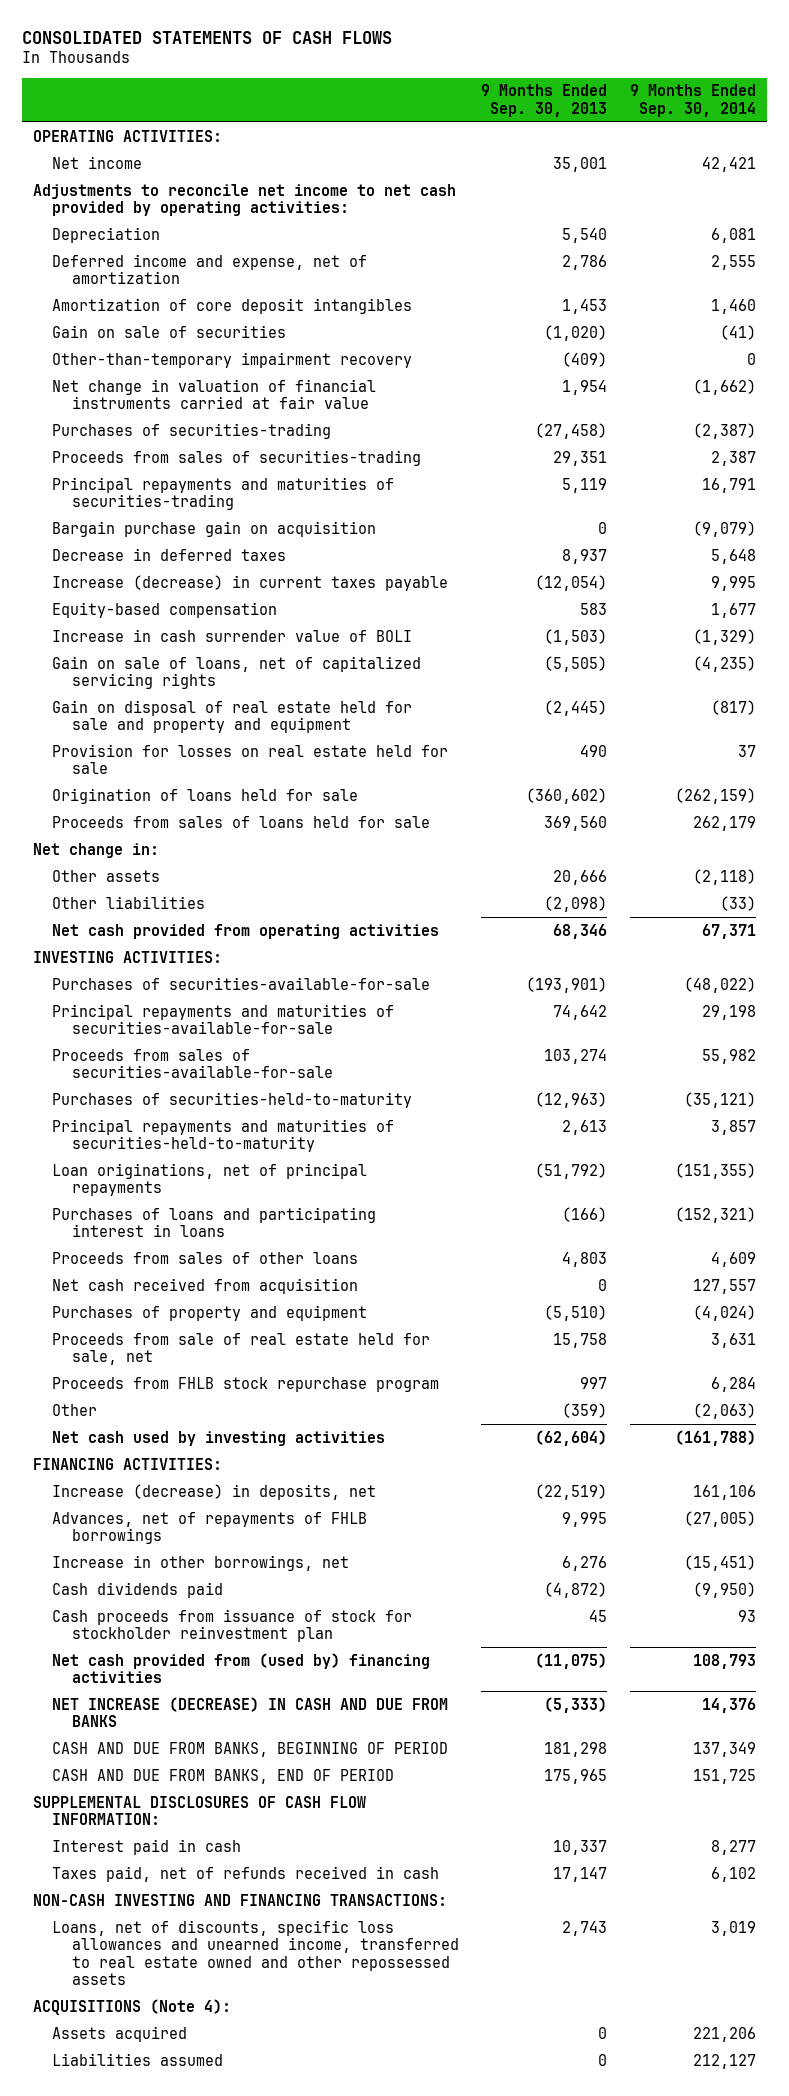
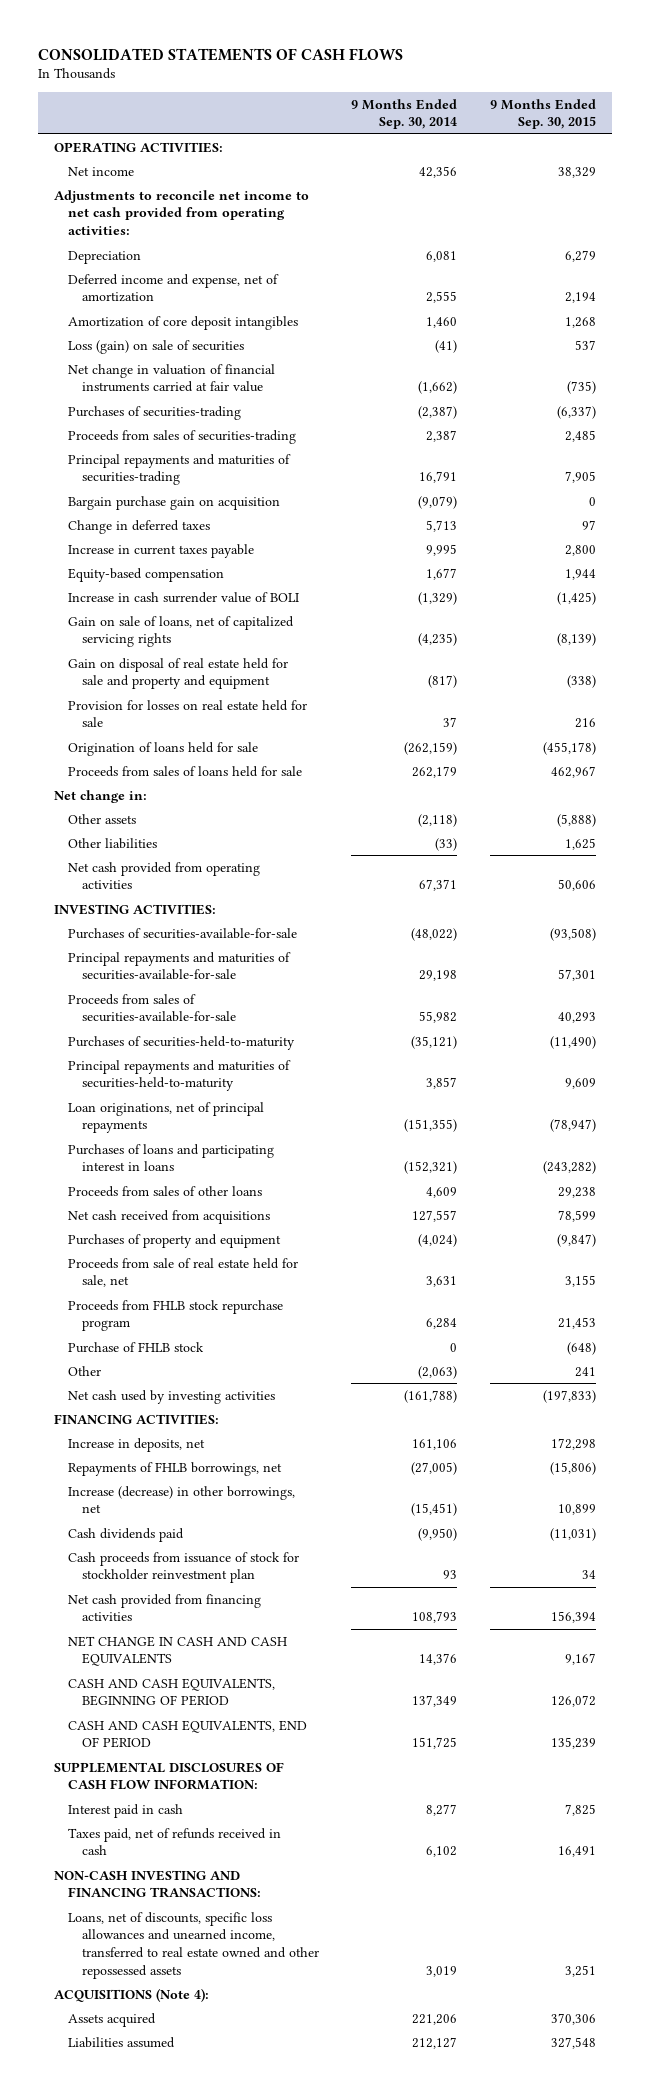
- | 9 Months Ended Sep. 30, 2013 | 9 Months Ended Sep. 30, 2014
+ | 9 Months Ended Sep. 30, 2014 | 9 Months Ended Sep. 30, 2015
- Net income | 35,001 | 42,421
- Adjustments to reconcile net income to net cash provided by operating activities:
+ Net income | 42,356 | 38,329
+ Adjustments to reconcile net income to net cash provided from operating activities:
- Gain on sale of securities | (1,020) | (41)
- Other-than-temporary impairment recovery | (409) | 0
+ Loss (gain) on sale of securities | (41) | 537
- Decrease in deferred taxes | 8,937 | 5,648
- Increase (decrease) in current taxes payable | (12,054) | 9,995
+ Change in deferred taxes | 5,713 | 97
+ Increase in current taxes payable | 9,995 | 2,800
- Net cash received from acquisition | 0 | 127,557
+ Net cash received from acquisitions | 127,557 | 78,599
+ Purchase of FHLB stock | 0 | (648)
- Increase (decrease) in deposits, net | (22,519) | 161,106
- Advances, net of repayments of FHLB borrowings | 9,995 | (27,005)
- Increase in other borrowings, net | 6,276 | (15,451)
+ Increase in deposits, net | 161,106 | 172,298
+ Repayments of FHLB borrowings, net | (27,005) | (15,806)
+ Increase (decrease) in other borrowings, net | (15,451) | 10,899
- Net cash provided from (used by) financing activities | (11,075) | 108,793
- NET INCREASE (DECREASE) IN CASH AND DUE FROM BANKS | (5,333) | 14,376
- CASH AND DUE FROM BANKS, BEGINNING OF PERIOD | 181,298 | 137,349
- CASH AND DUE FROM BANKS, END OF PERIOD | 175,965 | 151,725
+ Net cash provided from financing activities | 108,793 | 156,394
+ NET CHANGE IN CASH AND CASH EQUIVALENTS | 14,376 | 9,167
+ CASH AND CASH EQUIVALENTS, BEGINNING OF PERIOD | 137,349 | 126,072
+ CASH AND CASH EQUIVALENTS, END OF PERIOD | 151,725 | 135,239

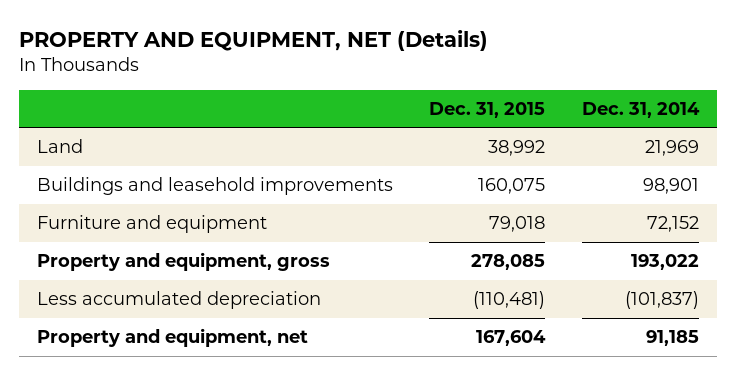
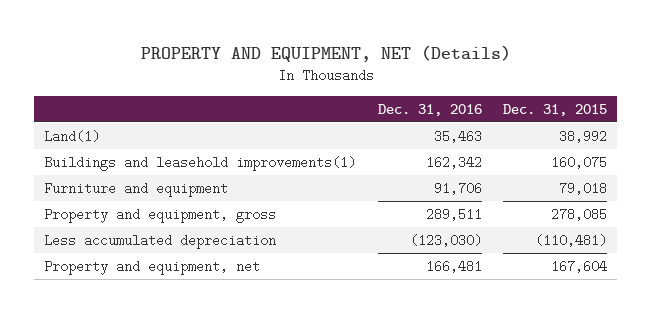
- | Dec. 31, 2015 | Dec. 31, 2014
+ | Dec. 31, 2016 | Dec. 31, 2015
- Land | 38,992 | 21,969
- Buildings and leasehold improvements | 160,075 | 98,901
+ Land(1) | 35,463 | 38,992
+ Buildings and leasehold improvements(1) | 162,342 | 160,075

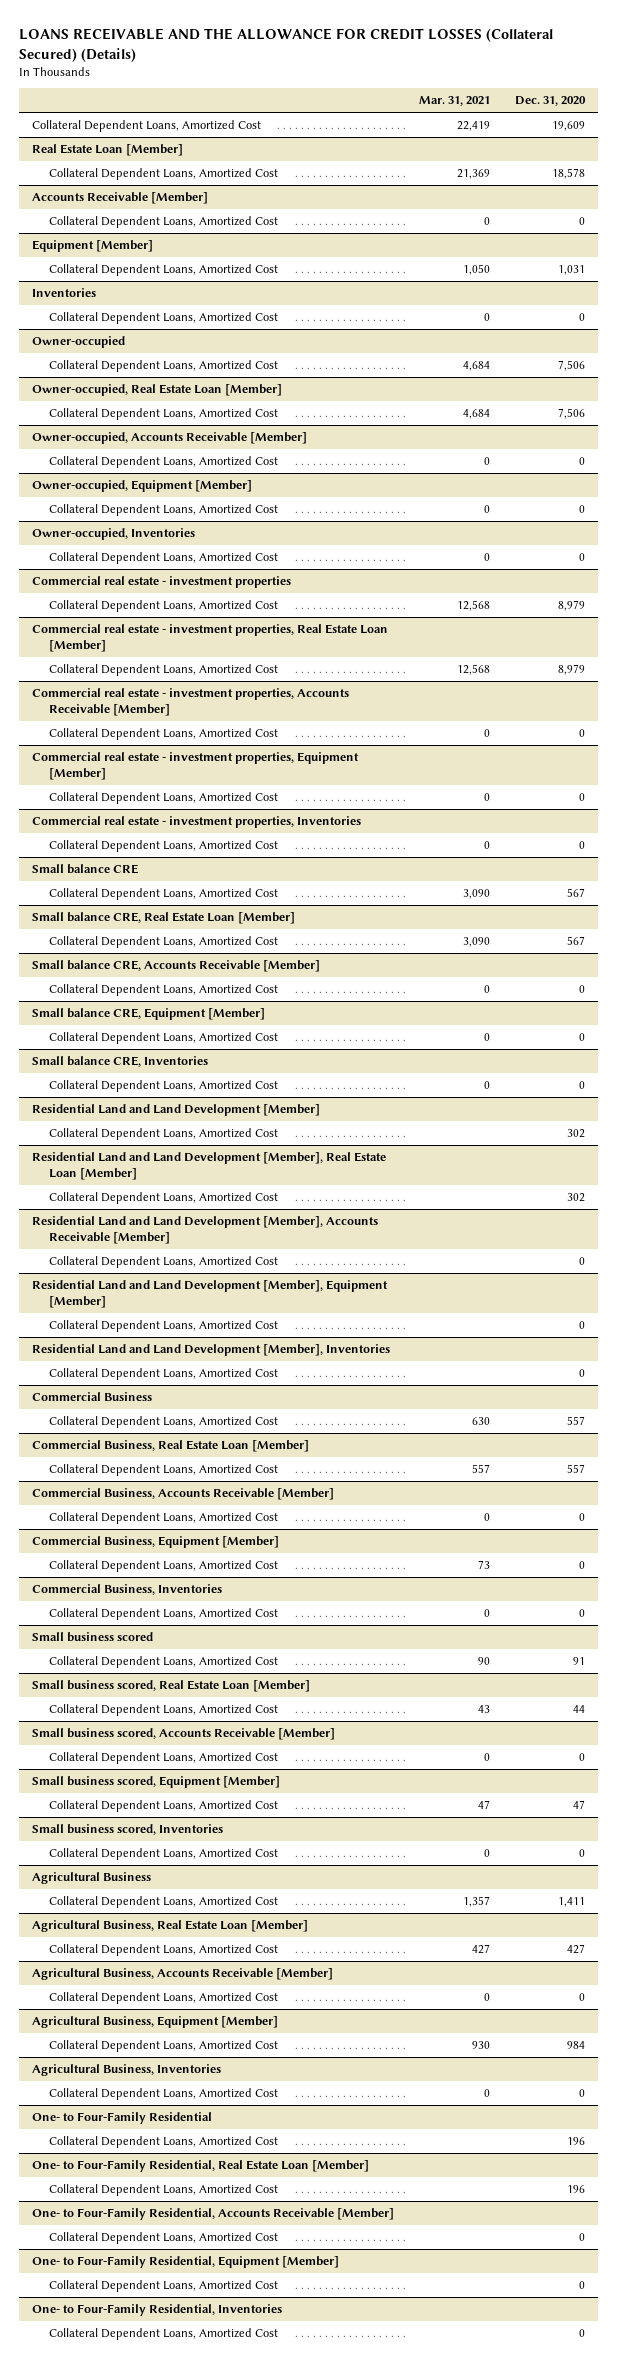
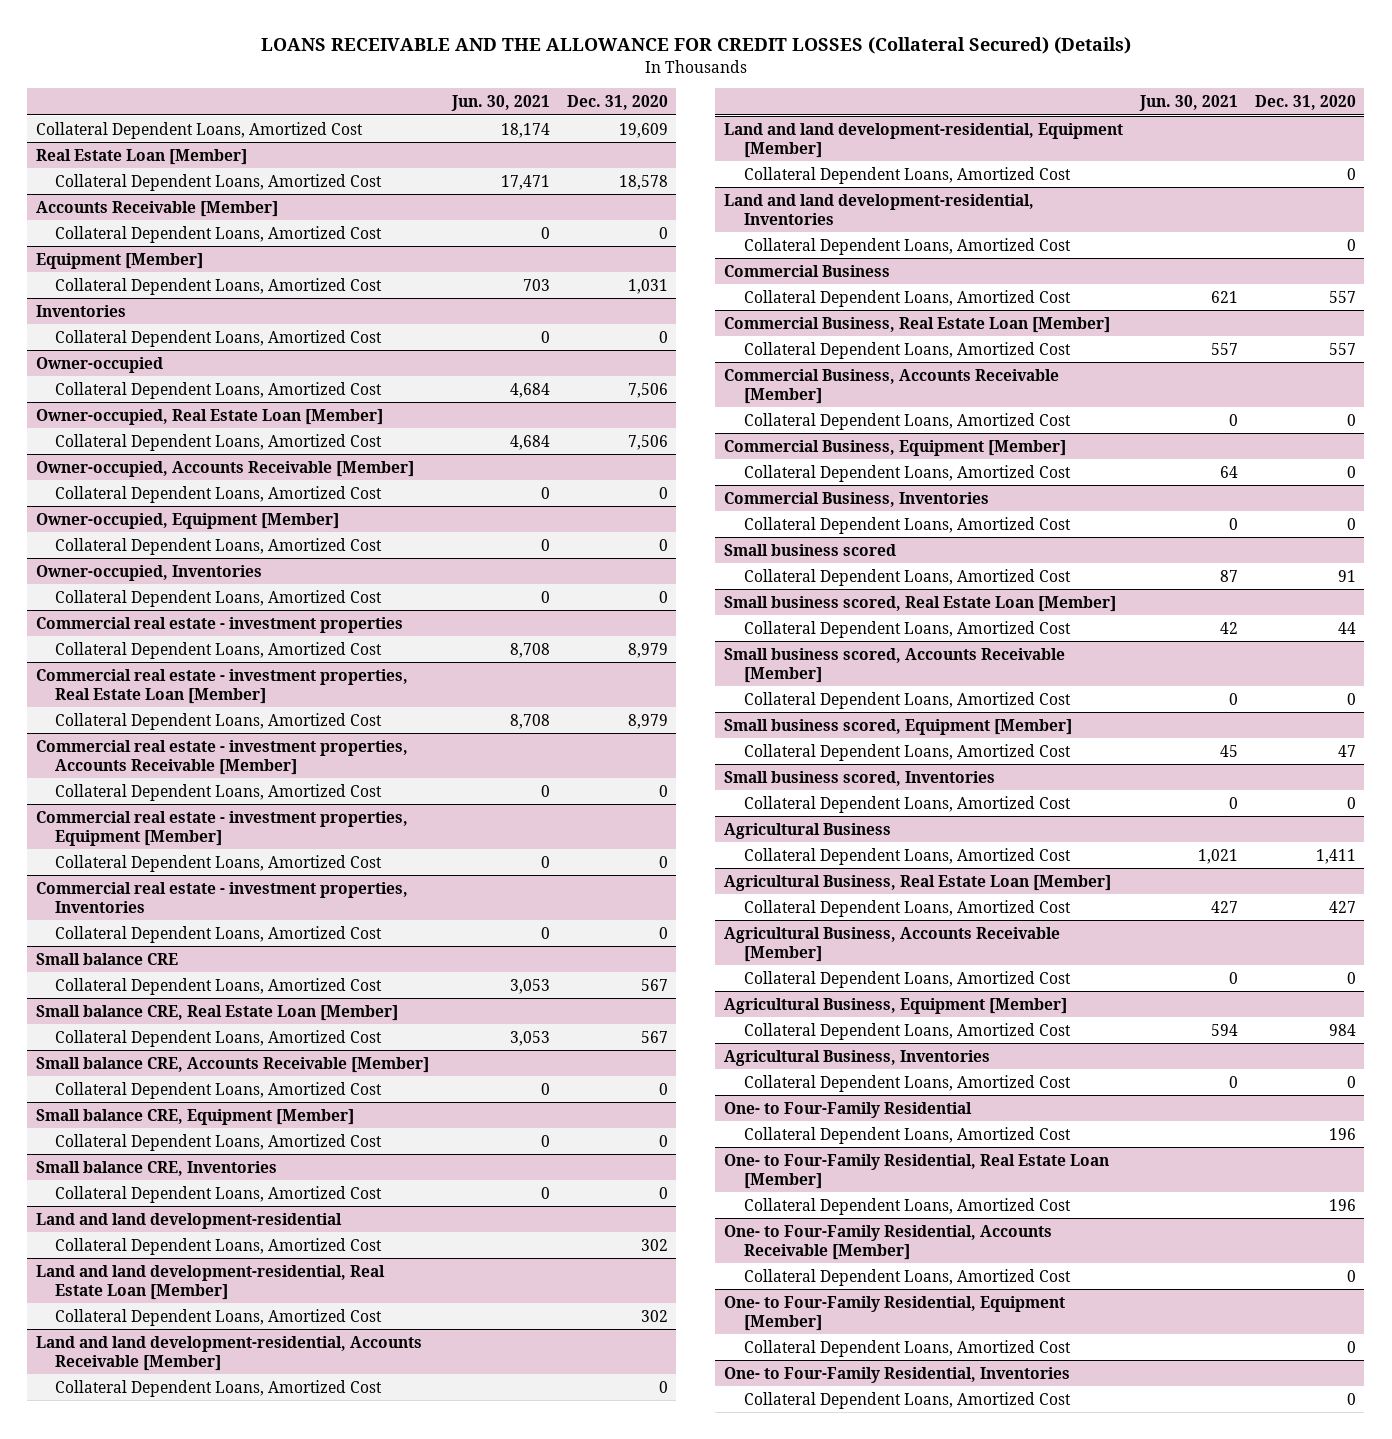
- | Mar. 31, 2021 | Dec. 31, 2020
+ | Jun. 30, 2021 | Dec. 31, 2020
- Residential Land and Land Development [Member]
+ Land and land development-residential
- Residential Land and Land Development [Member], Real Estate Loan [Member]
+ Land and land development-residential, Real Estate Loan [Member]
- Residential Land and Land Development [Member], Accounts Receivable [Member]
+ Land and land development-residential, Accounts Receivable [Member]
- Residential Land and Land Development [Member], Equipment [Member]
+ Land and land development-residential, Equipment [Member]
- Residential Land and Land Development [Member], Inventories
+ Land and land development-residential, Inventories

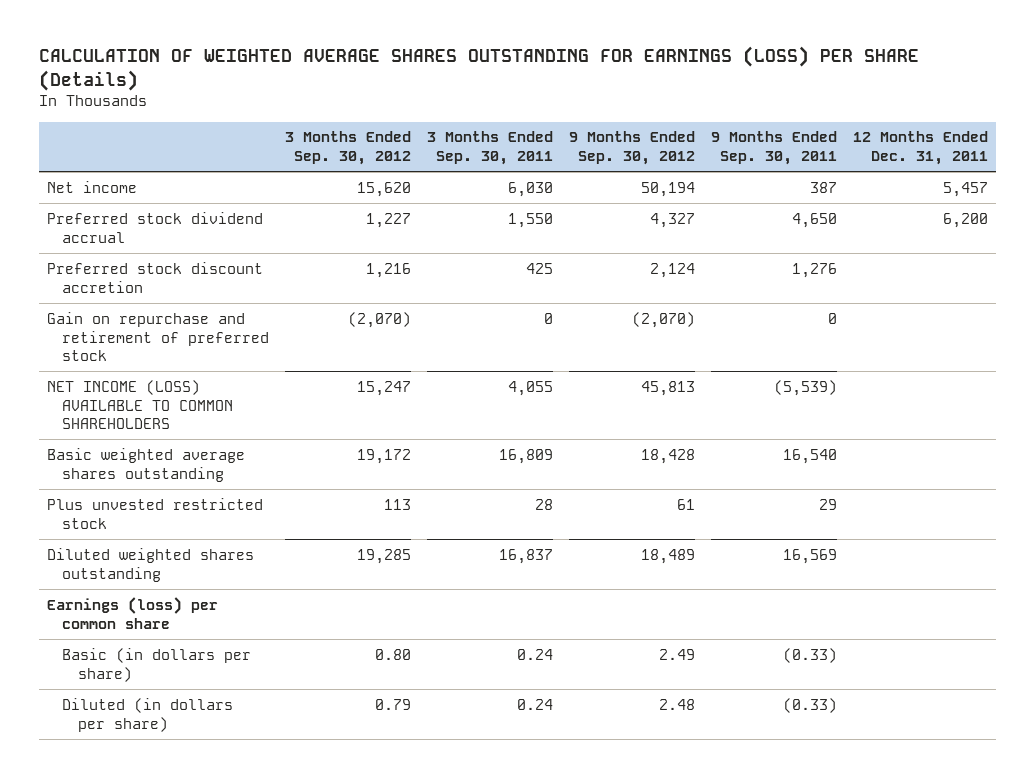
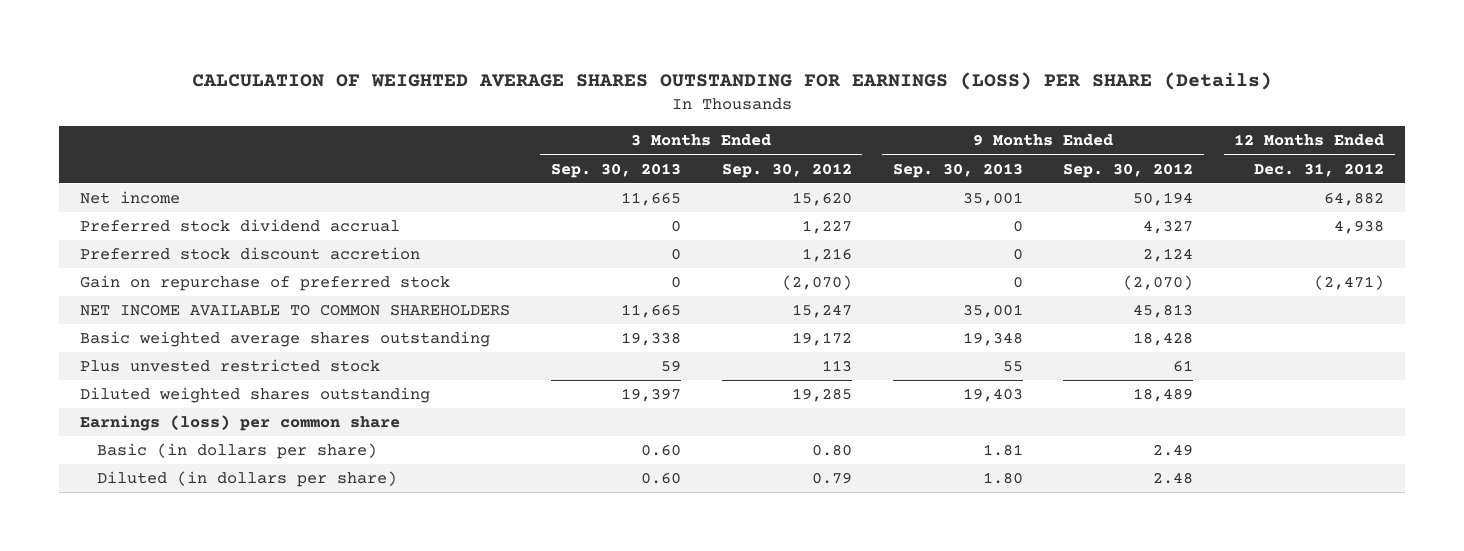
- | 3 Months Ended Sep. 30, 2012 | 3 Months Ended Sep. 30, 2011 | 9 Months Ended Sep. 30, 2012 | 9 Months Ended Sep. 30, 2011 | 12 Months Ended Dec. 31, 2011
+ | 3 Months Ended Sep. 30, 2013 | 3 Months Ended Sep. 30, 2012 | 9 Months Ended Sep. 30, 2013 | 9 Months Ended Sep. 30, 2012 | 12 Months Ended Dec. 31, 2012
- Gain on repurchase and retirement of preferred stock | (2,070) | 0 | (2,070) | 0 |
- NET INCOME (LOSS) AVAILABLE TO COMMON SHAREHOLDERS | 15,247 | 4,055 | 45,813 | (5,539) |
+ Gain on repurchase of preferred stock | 0 | (2,070) | 0 | (2,070) | (2,471)
+ NET INCOME AVAILABLE TO COMMON SHAREHOLDERS | 11,665 | 15,247 | 35,001 | 45,813 |

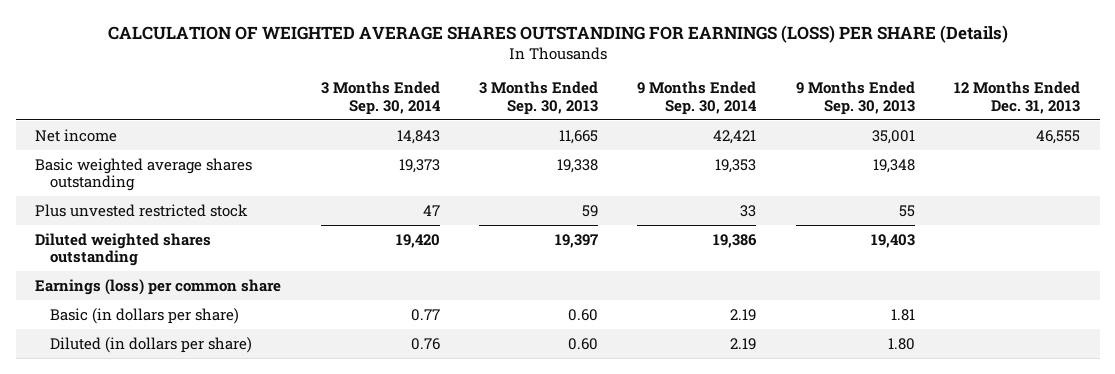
- | 3 Months Ended Sep. 30, 2013 | 3 Months Ended Sep. 30, 2012 | 9 Months Ended Sep. 30, 2013 | 9 Months Ended Sep. 30, 2012 | 12 Months Ended Dec. 31, 2012
+ | 3 Months Ended Sep. 30, 2014 | 3 Months Ended Sep. 30, 2013 | 9 Months Ended Sep. 30, 2014 | 9 Months Ended Sep. 30, 2013 | 12 Months Ended Dec. 31, 2013
- Preferred stock dividend accrual | 0 | 1,227 | 0 | 4,327 | 4,938
- Preferred stock discount accretion | 0 | 1,216 | 0 | 2,124 |
- Gain on repurchase of preferred stock | 0 | (2,070) | 0 | (2,070) | (2,471)
- NET INCOME AVAILABLE TO COMMON SHAREHOLDERS | 11,665 | 15,247 | 35,001 | 45,813 |

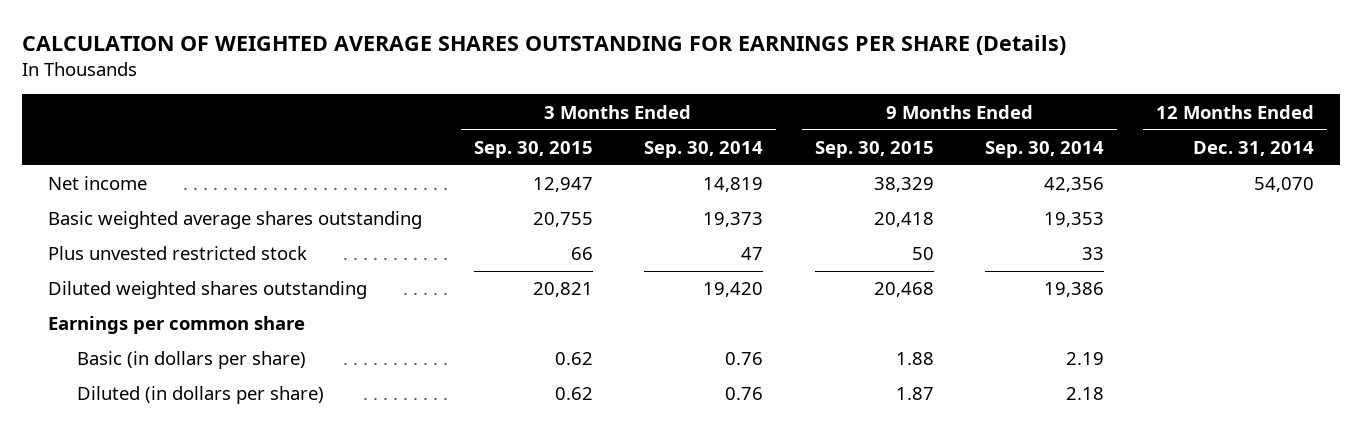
- CALCULATION OF WEIGHTED AVERAGE SHARES OUTSTANDING FOR EARNINGS (LOSS) PER SHARE (Details)
+ CALCULATION OF WEIGHTED AVERAGE SHARES OUTSTANDING FOR EARNINGS PER SHARE (Details)
- | 3 Months Ended Sep. 30, 2014 | 3 Months Ended Sep. 30, 2013 | 9 Months Ended Sep. 30, 2014 | 9 Months Ended Sep. 30, 2013 | 12 Months Ended Dec. 31, 2013
+ | 3 Months Ended Sep. 30, 2015 | 3 Months Ended Sep. 30, 2014 | 9 Months Ended Sep. 30, 2015 | 9 Months Ended Sep. 30, 2014 | 12 Months Ended Dec. 31, 2014
- Net income | 14,843 | 11,665 | 42,421 | 35,001 | 46,555
+ Net income | 12,947 | 14,819 | 38,329 | 42,356 | 54,070
- Earnings (loss) per common share
- Basic (in dollars per share) | 0.77 | 0.60 | 2.19 | 1.81 |
- Diluted (in dollars per share) | 0.76 | 0.60 | 2.19 | 1.80 |
+ Earnings per common share
+ Basic (in dollars per share) | 0.62 | 0.76 | 1.88 | 2.19 |
+ Diluted (in dollars per share) | 0.62 | 0.76 | 1.87 | 2.18 |

